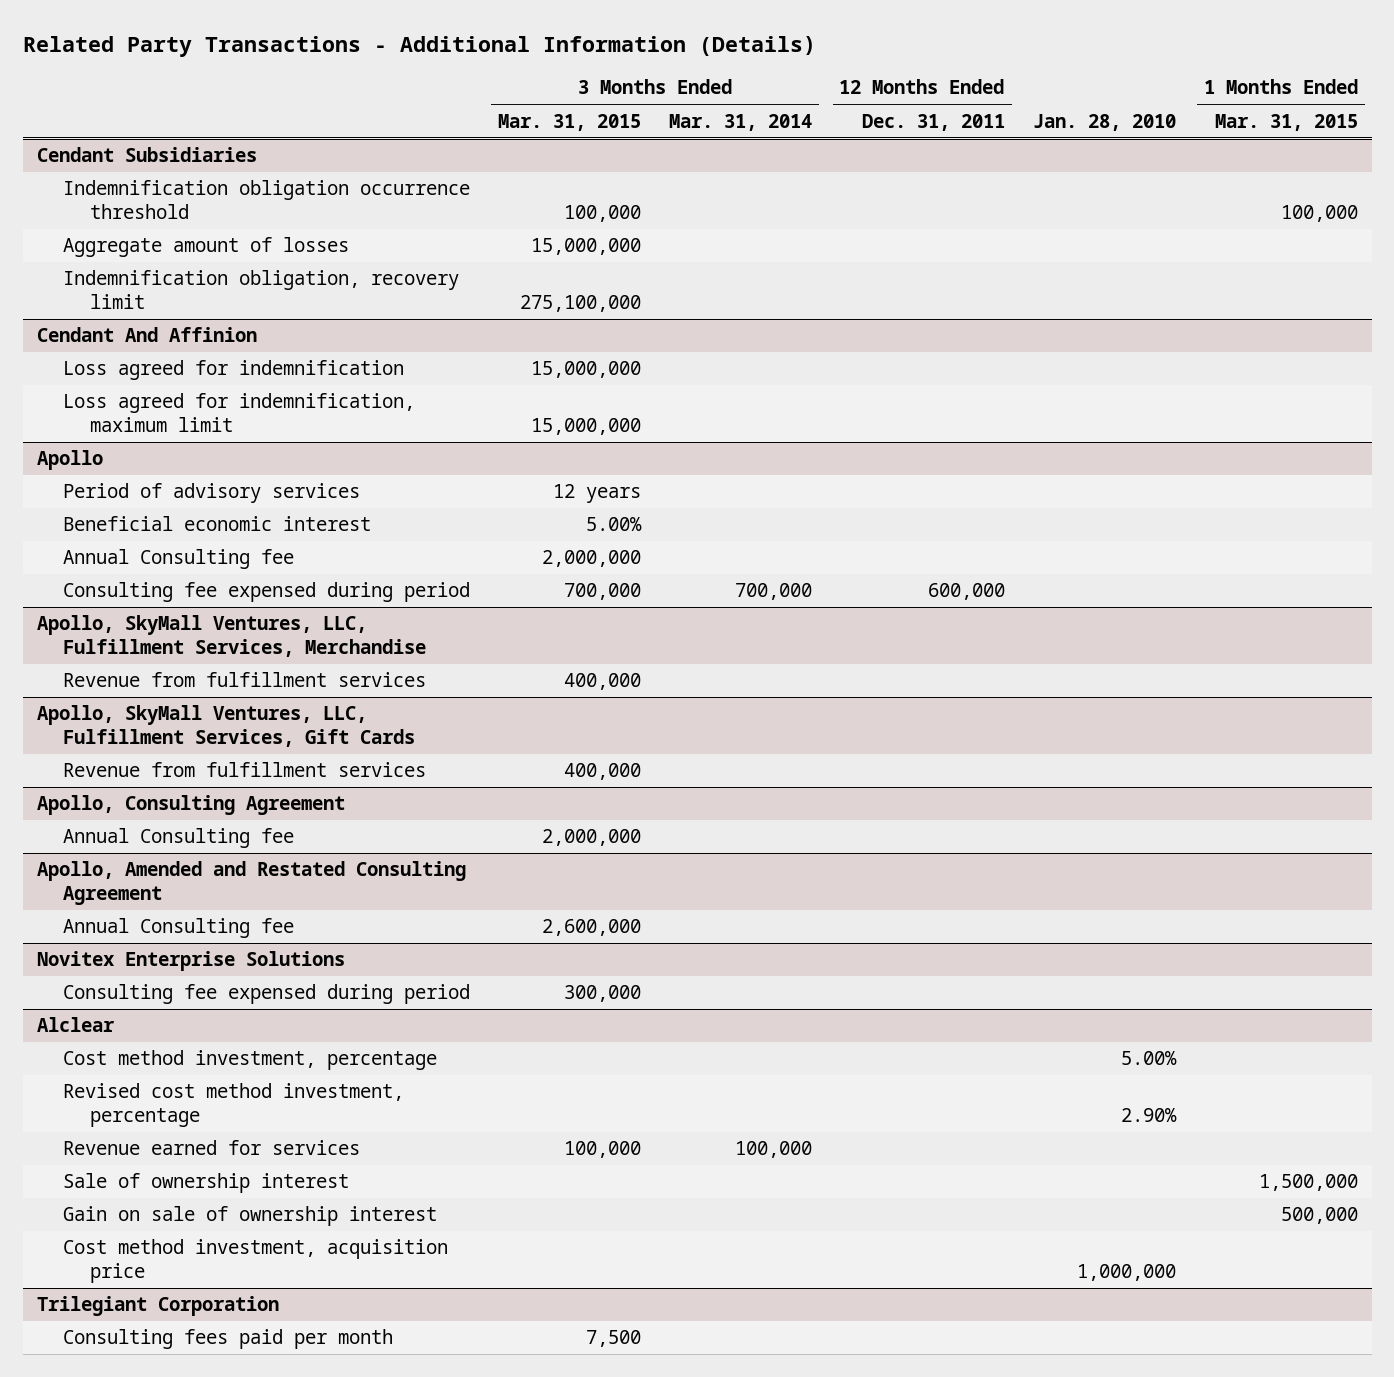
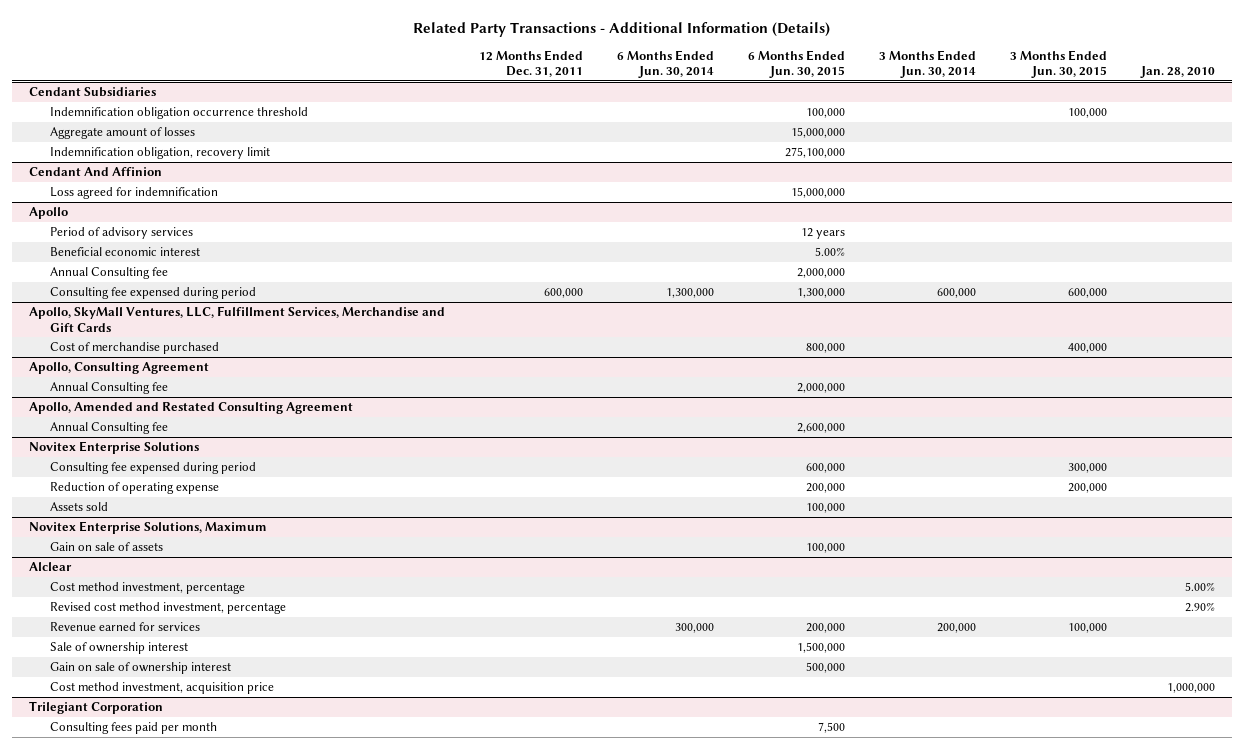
- | 3 Months Ended Mar. 31, 2015 | 3 Months Ended Mar. 31, 2014 | 12 Months Ended Dec. 31, 2011 | Jan. 28, 2010 | 1 Months Ended Mar. 31, 2015
+ | 12 Months Ended Dec. 31, 2011 | 6 Months Ended Jun. 30, 2014 | 6 Months Ended Jun. 30, 2015 | 3 Months Ended Jun. 30, 2014 | 3 Months Ended Jun. 30, 2015 | Jan. 28, 2010
@ Cendant And Affinion
- Loss agreed for indemnification, maximum limit | 15,000,000 | | | |
- Apollo, SkyMall Ventures, LLC, Fulfillment Services, Merchandise
- Revenue from fulfillment services | 400,000 | | | |
- Apollo, SkyMall Ventures, LLC, Fulfillment Services, Gift Cards
- Revenue from fulfillment services | 400,000 | | | |
+ Apollo, SkyMall Ventures, LLC, Fulfillment Services, Merchandise and Gift Cards
+ Cost of merchandise purchased | | | 800,000 | | 400,000 |
@ Novitex Enterprise Solutions
+ Reduction of operating expense | | | 200,000 | | 200,000 |
+ Assets sold | | | 100,000 | | |
+ Novitex Enterprise Solutions, Maximum
+ Gain on sale of assets | | | 100,000 | | |

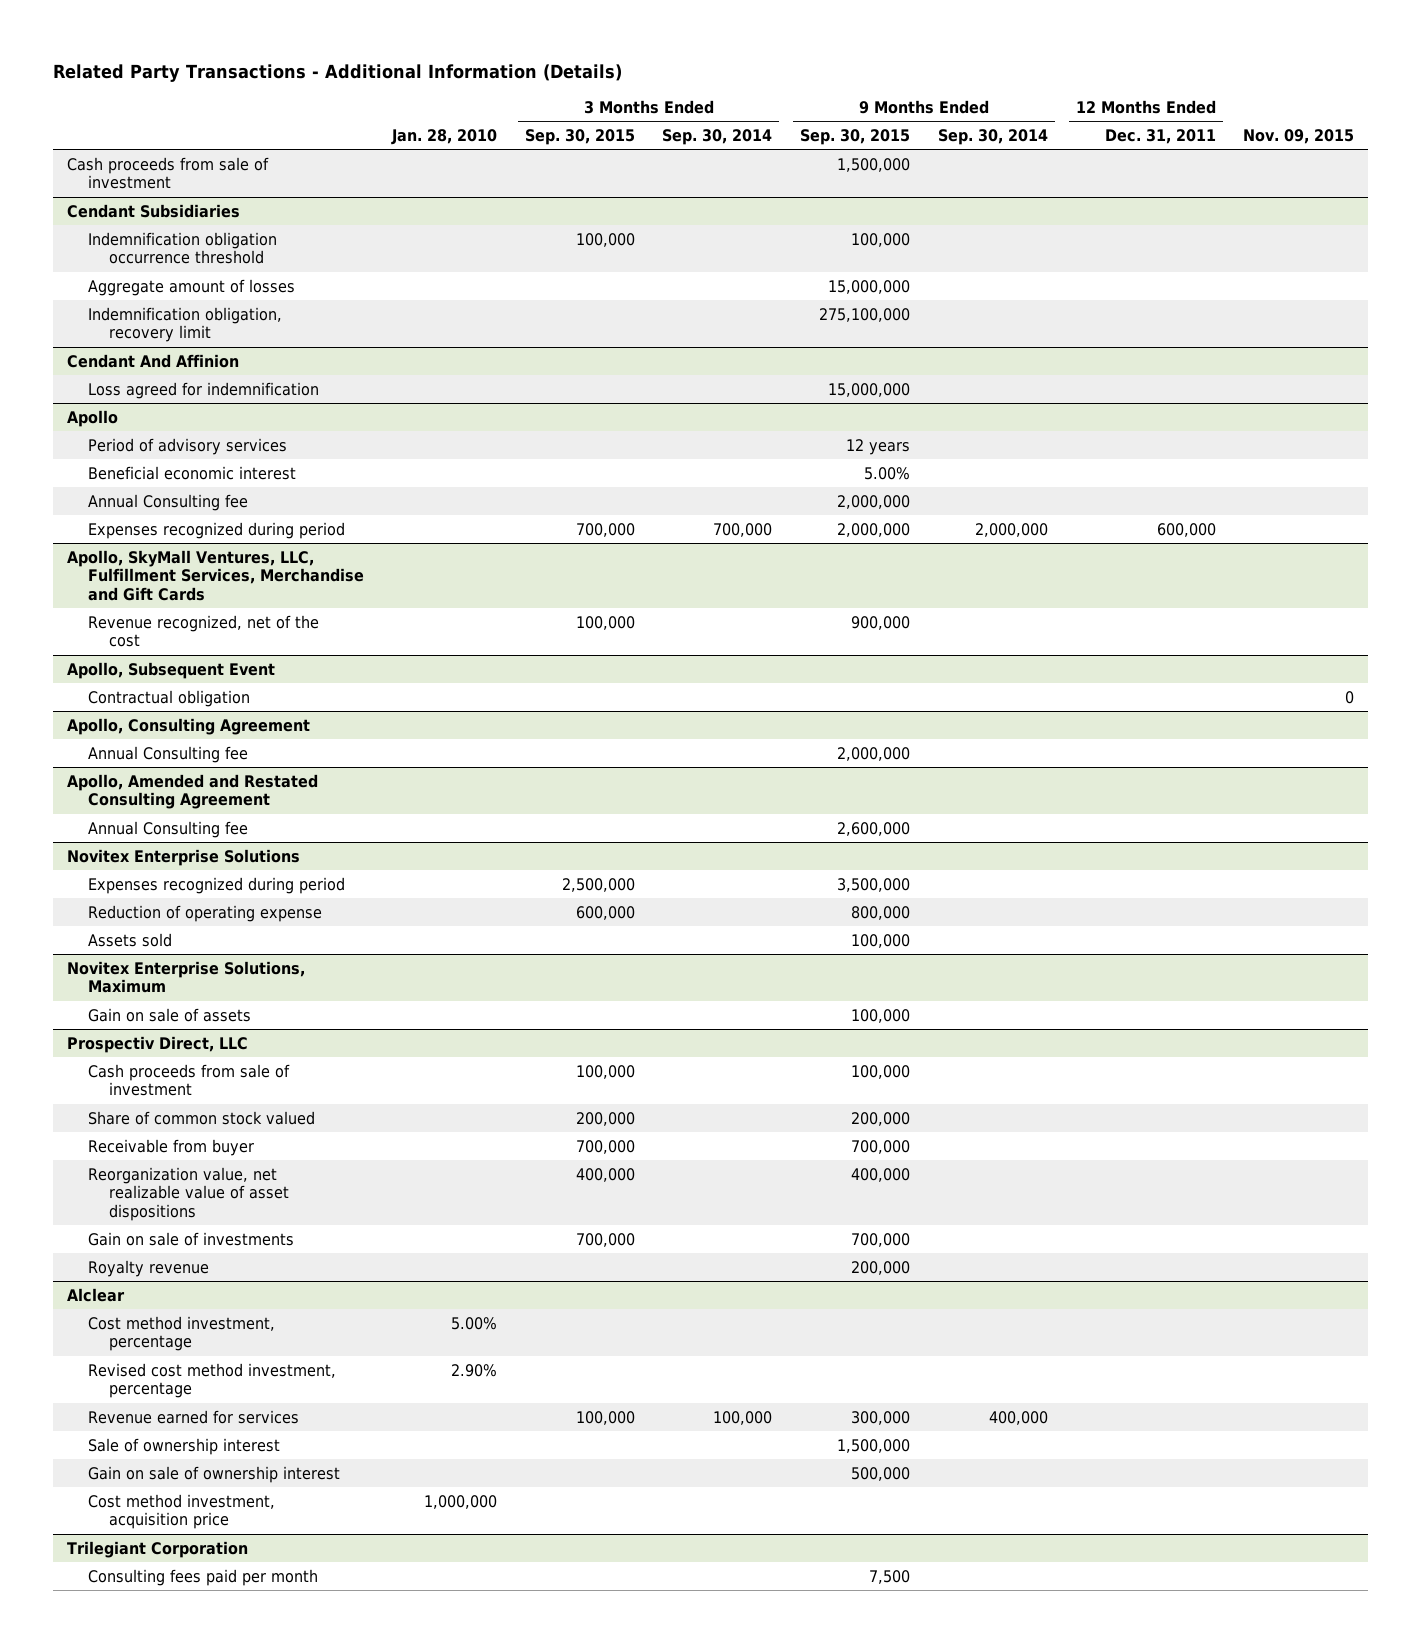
- | 12 Months Ended Dec. 31, 2011 | 6 Months Ended Jun. 30, 2014 | 6 Months Ended Jun. 30, 2015 | 3 Months Ended Jun. 30, 2014 | 3 Months Ended Jun. 30, 2015 | Jan. 28, 2010
+ | Jan. 28, 2010 | 3 Months Ended Sep. 30, 2015 | 3 Months Ended Sep. 30, 2014 | 9 Months Ended Sep. 30, 2015 | 9 Months Ended Sep. 30, 2014 | 12 Months Ended Dec. 31, 2011 | Nov. 09, 2015
+ Cash proceeds from sale of investment | | | | 1,500,000 | | |
@ Apollo
- Consulting fee expensed during period | 600,000 | 1,300,000 | 1,300,000 | 600,000 | 600,000 |
+ Expenses recognized during period | | 700,000 | 700,000 | 2,000,000 | 2,000,000 | 600,000 |
@ Apollo, SkyMall Ventures, LLC, Fulfillment Services, Merchandise and Gift Cards
- Cost of merchandise purchased | | | 800,000 | | 400,000 |
+ Revenue recognized, net of the cost | | 100,000 | | 900,000 | | |
+ Apollo, Subsequent Event
+ Contractual obligation | | | | | | | 0
@ Novitex Enterprise Solutions
- Consulting fee expensed during period | | | 600,000 | | 300,000 |
+ Expenses recognized during period | | 2,500,000 | | 3,500,000 | | |
+ Prospectiv Direct, LLC
+ Cash proceeds from sale of investment | | 100,000 | | 100,000 | | |
+ Share of common stock valued | | 200,000 | | 200,000 | | |
+ Receivable from buyer | | 700,000 | | 700,000 | | |
+ Reorganization value, net realizable value of asset dispositions | | 400,000 | | 400,000 | | |
+ Gain on sale of investments | | 700,000 | | 700,000 | | |
+ Royalty revenue | | | | 200,000 | | |

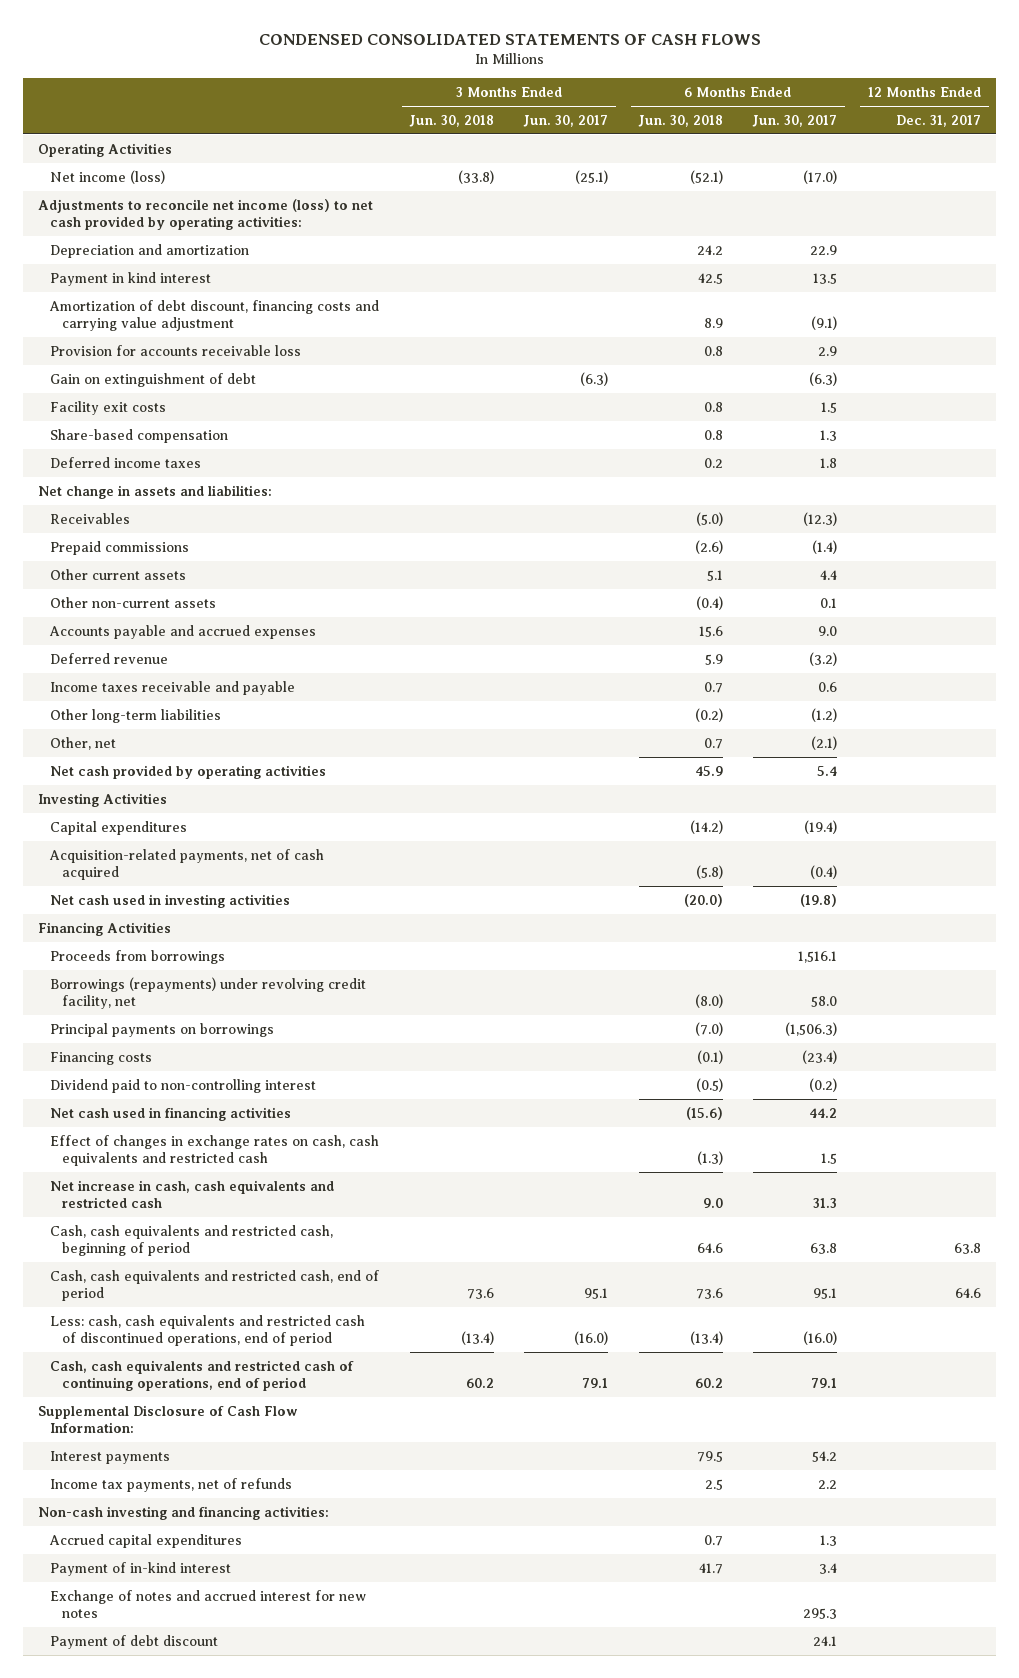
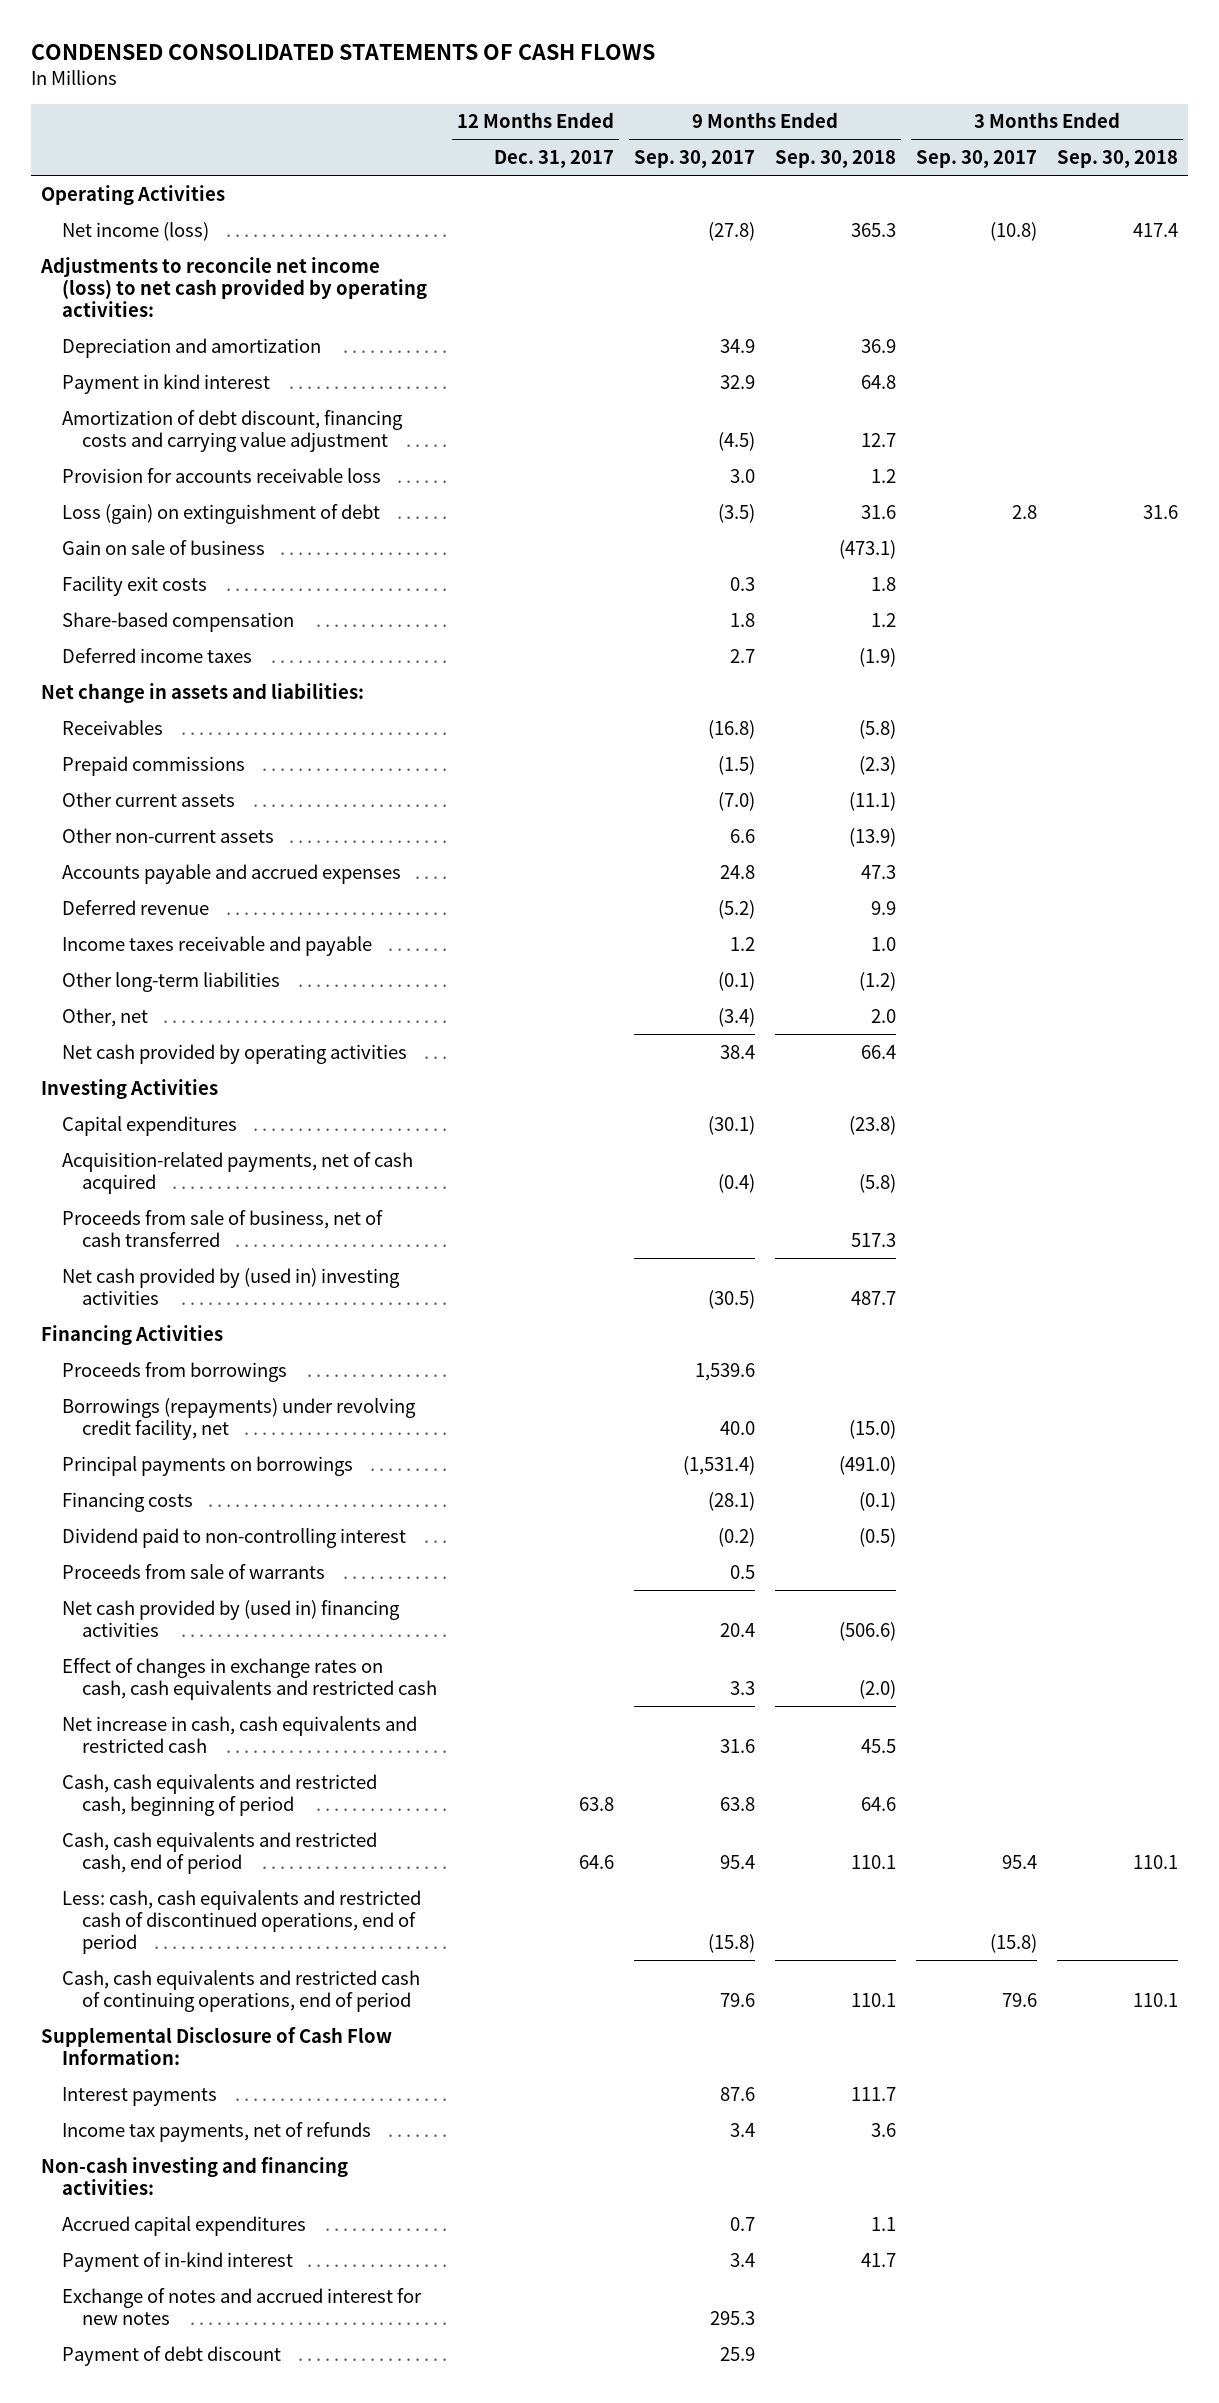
- | 3 Months Ended Jun. 30, 2018 | 3 Months Ended Jun. 30, 2017 | 6 Months Ended Jun. 30, 2018 | 6 Months Ended Jun. 30, 2017 | 12 Months Ended Dec. 31, 2017
+ | 12 Months Ended Dec. 31, 2017 | 9 Months Ended Sep. 30, 2017 | 9 Months Ended Sep. 30, 2018 | 3 Months Ended Sep. 30, 2017 | 3 Months Ended Sep. 30, 2018
- Gain on extinguishment of debt | | (6.3) | | (6.3) |
+ Loss (gain) on extinguishment of debt | | (3.5) | 31.6 | 2.8 | 31.6
+ Gain on sale of business | | | (473.1) | |
- Net cash used in investing activities | | | (20.0) | (19.8) |
+ Proceeds from sale of business, net of cash transferred | | | 517.3 | |
+ Net cash provided by (used in) investing activities | | (30.5) | 487.7 | |
- Net cash used in financing activities | | | (15.6) | 44.2 |
+ Proceeds from sale of warrants | | 0.5 | | |
+ Net cash provided by (used in) financing activities | | 20.4 | (506.6) | |

